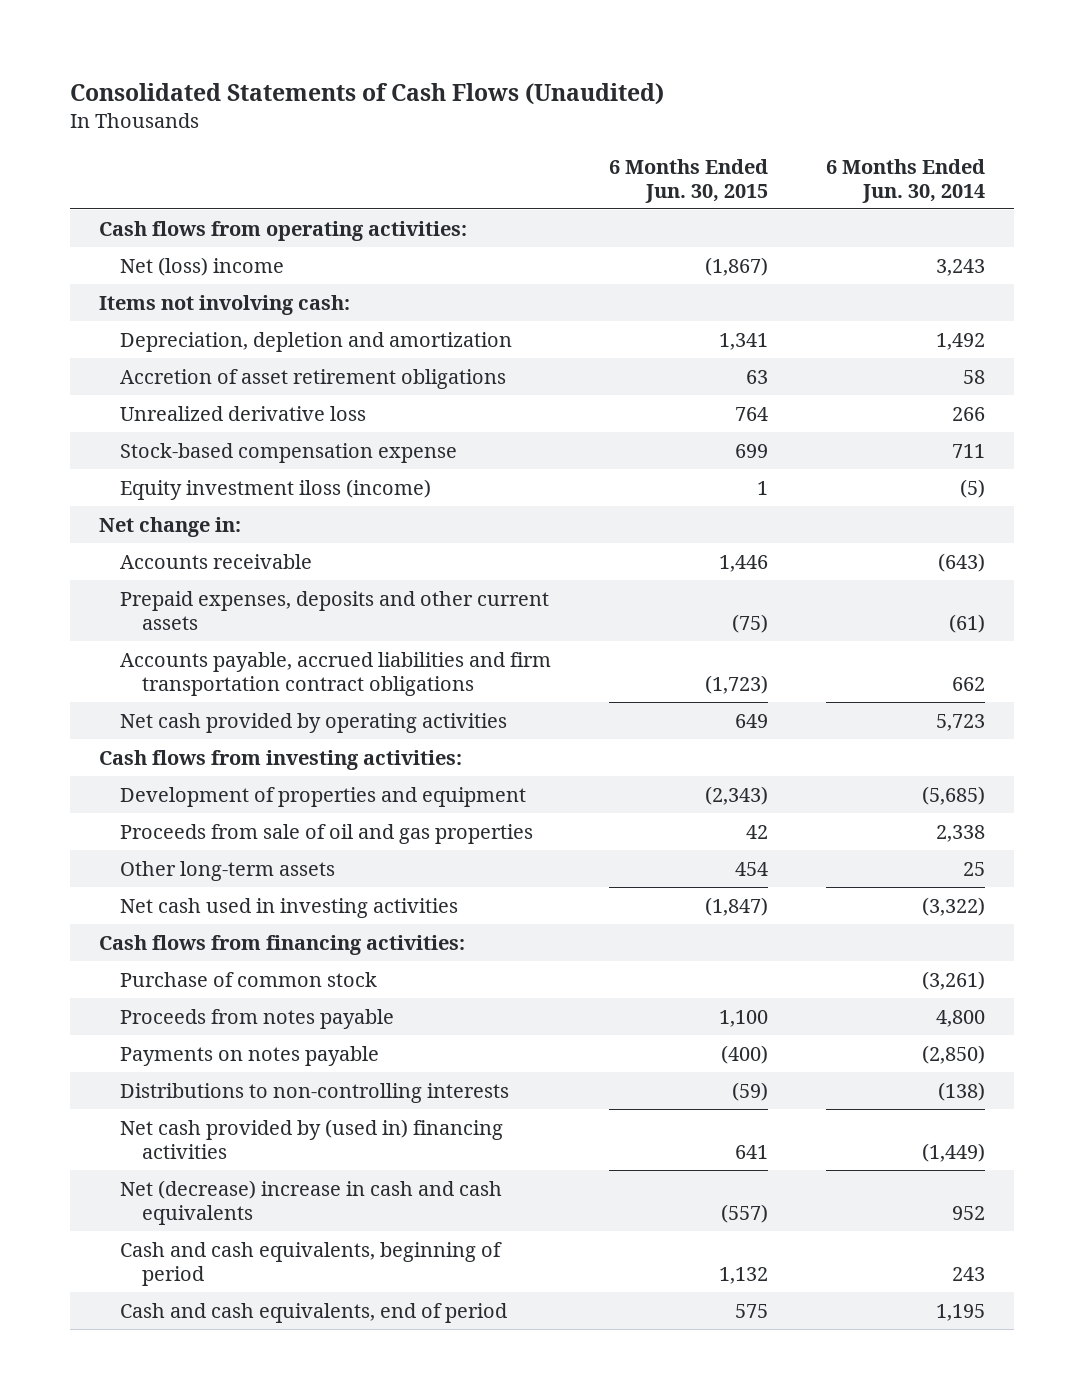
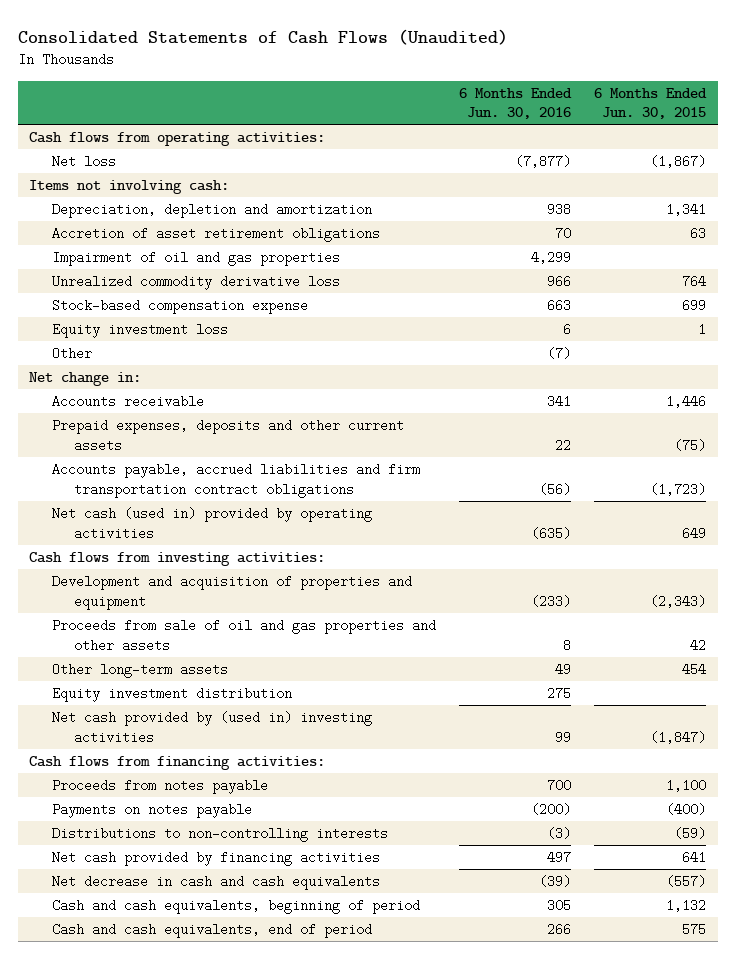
- | 6 Months Ended Jun. 30, 2015 | 6 Months Ended Jun. 30, 2014
+ | 6 Months Ended Jun. 30, 2016 | 6 Months Ended Jun. 30, 2015
- Net (loss) income | (1,867) | 3,243
+ Net loss | (7,877) | (1,867)
- Unrealized derivative loss | 764 | 266
+ Impairment of oil and gas properties | 4,299 |
+ Unrealized commodity derivative loss | 966 | 764
- Equity investment iloss (income) | 1 | (5)
+ Equity investment loss | 6 | 1
+ Other | (7) |
- Net cash provided by operating activities | 649 | 5,723
+ Net cash (used in) provided by operating activities | (635) | 649
- Development of properties and equipment | (2,343) | (5,685)
- Proceeds from sale of oil and gas properties | 42 | 2,338
+ Development and acquisition of properties and equipment | (233) | (2,343)
+ Proceeds from sale of oil and gas properties and other assets | 8 | 42
- Net cash used in investing activities | (1,847) | (3,322)
+ Equity investment distribution | 275 |
+ Net cash provided by (used in) investing activities | 99 | (1,847)
- Purchase of common stock | | (3,261)
- Net cash provided by (used in) financing activities | 641 | (1,449)
- Net (decrease) increase in cash and cash equivalents | (557) | 952
+ Net cash provided by financing activities | 497 | 641
+ Net decrease in cash and cash equivalents | (39) | (557)

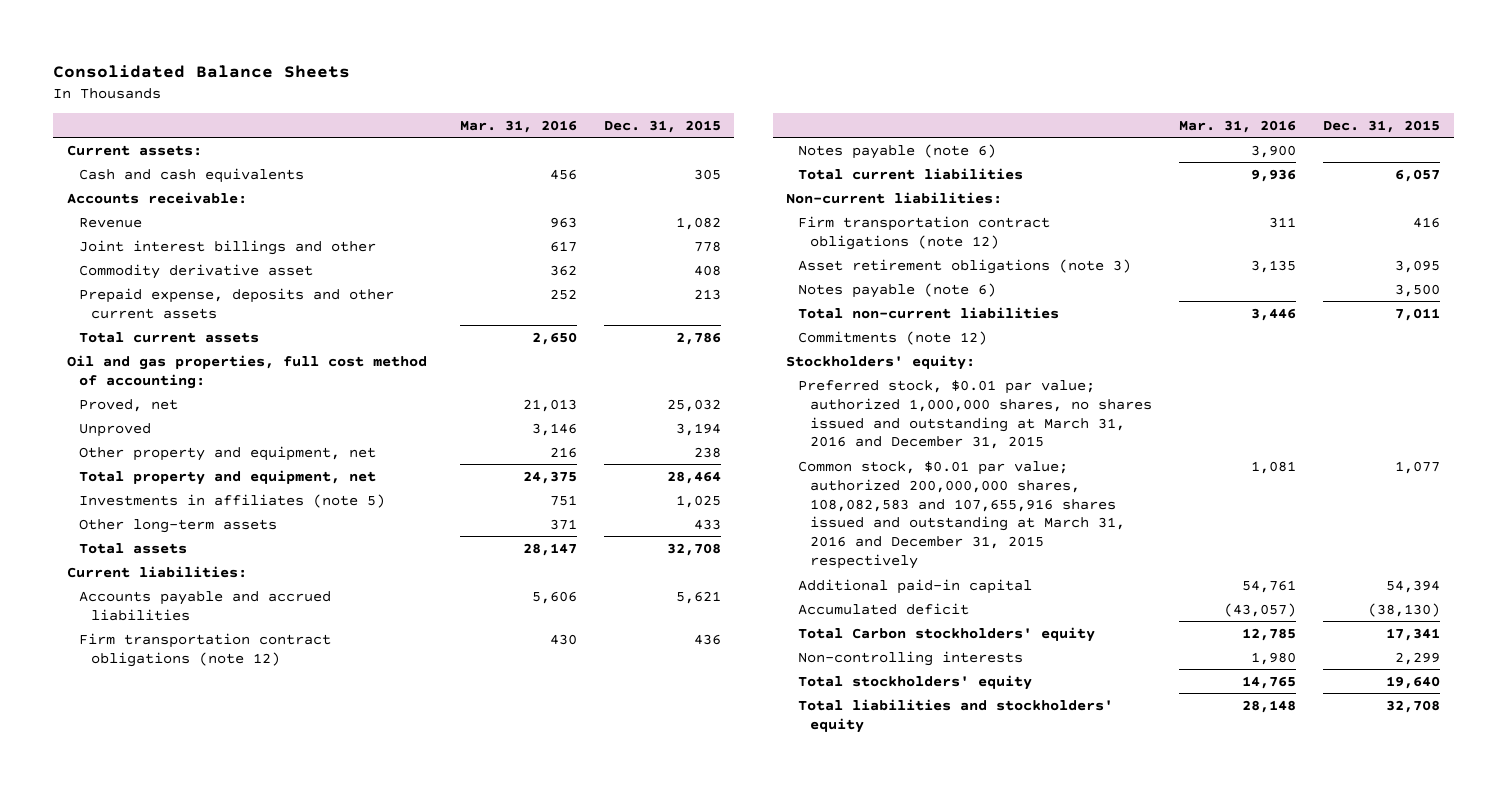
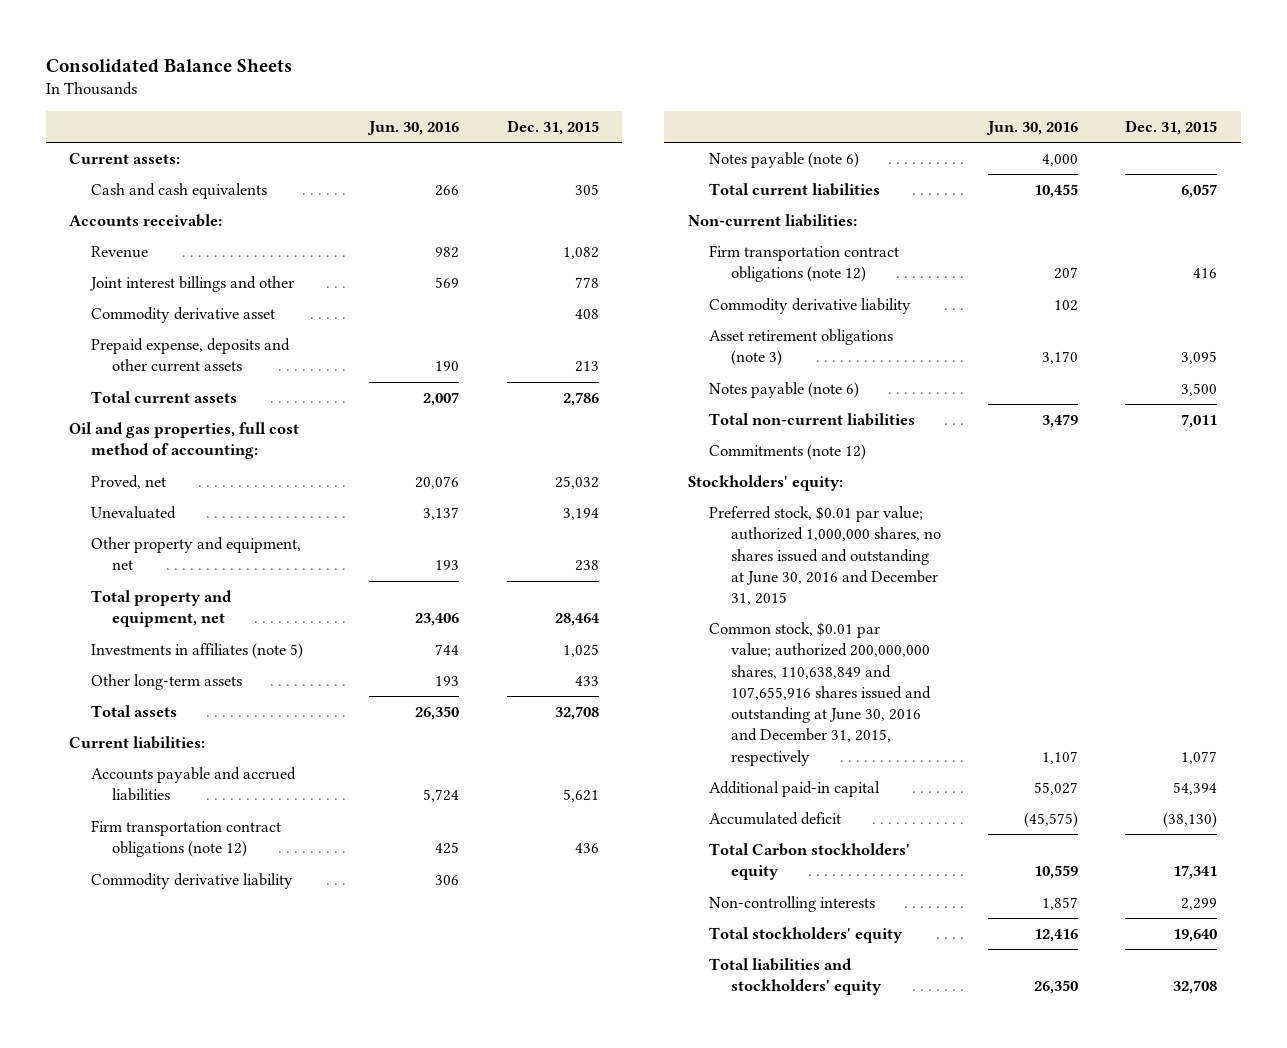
- | Mar. 31, 2016 | Dec. 31, 2015
+ | Jun. 30, 2016 | Dec. 31, 2015
- Unproved | 3,146 | 3,194
+ Unevaluated | 3,137 | 3,194
+ Commodity derivative liability | 306 |
+ Commodity derivative liability | 102 |
- Preferred stock, $0.01 par value; authorized 1,000,000 shares, no shares issued and outstanding at March 31, 2016 and December 31, 2015
- Common stock, $0.01 par value; authorized 200,000,000 shares, 108,082,583 and 107,655,916 shares issued and outstanding at March 31, 2016 and December 31, 2015 respectively | 1,081 | 1,077
+ Preferred stock, $0.01 par value; authorized 1,000,000 shares, no shares issued and outstanding at June 30, 2016 and December 31, 2015
+ Common stock, $0.01 par value; authorized 200,000,000 shares, 110,638,849 and 107,655,916 shares issued and outstanding at June 30, 2016 and December 31, 2015, respectively | 1,107 | 1,077

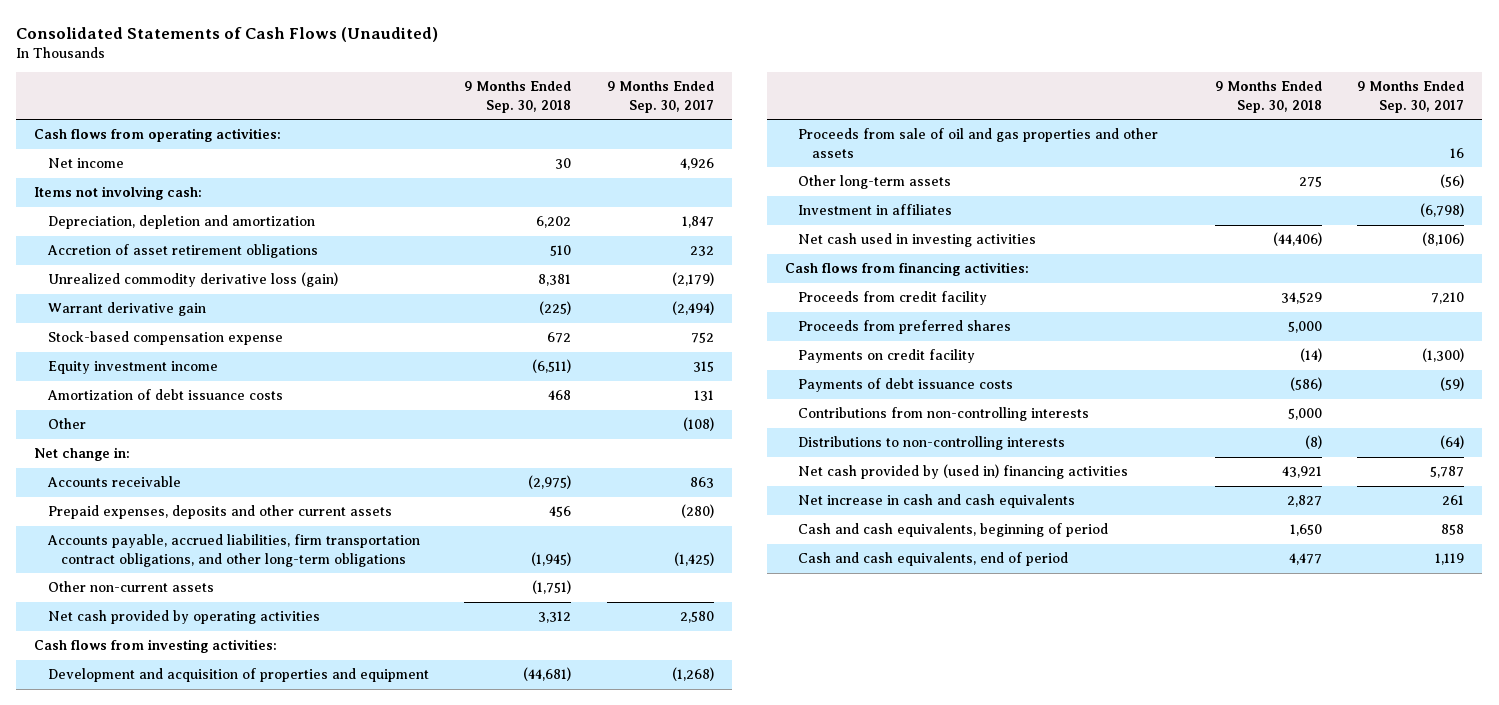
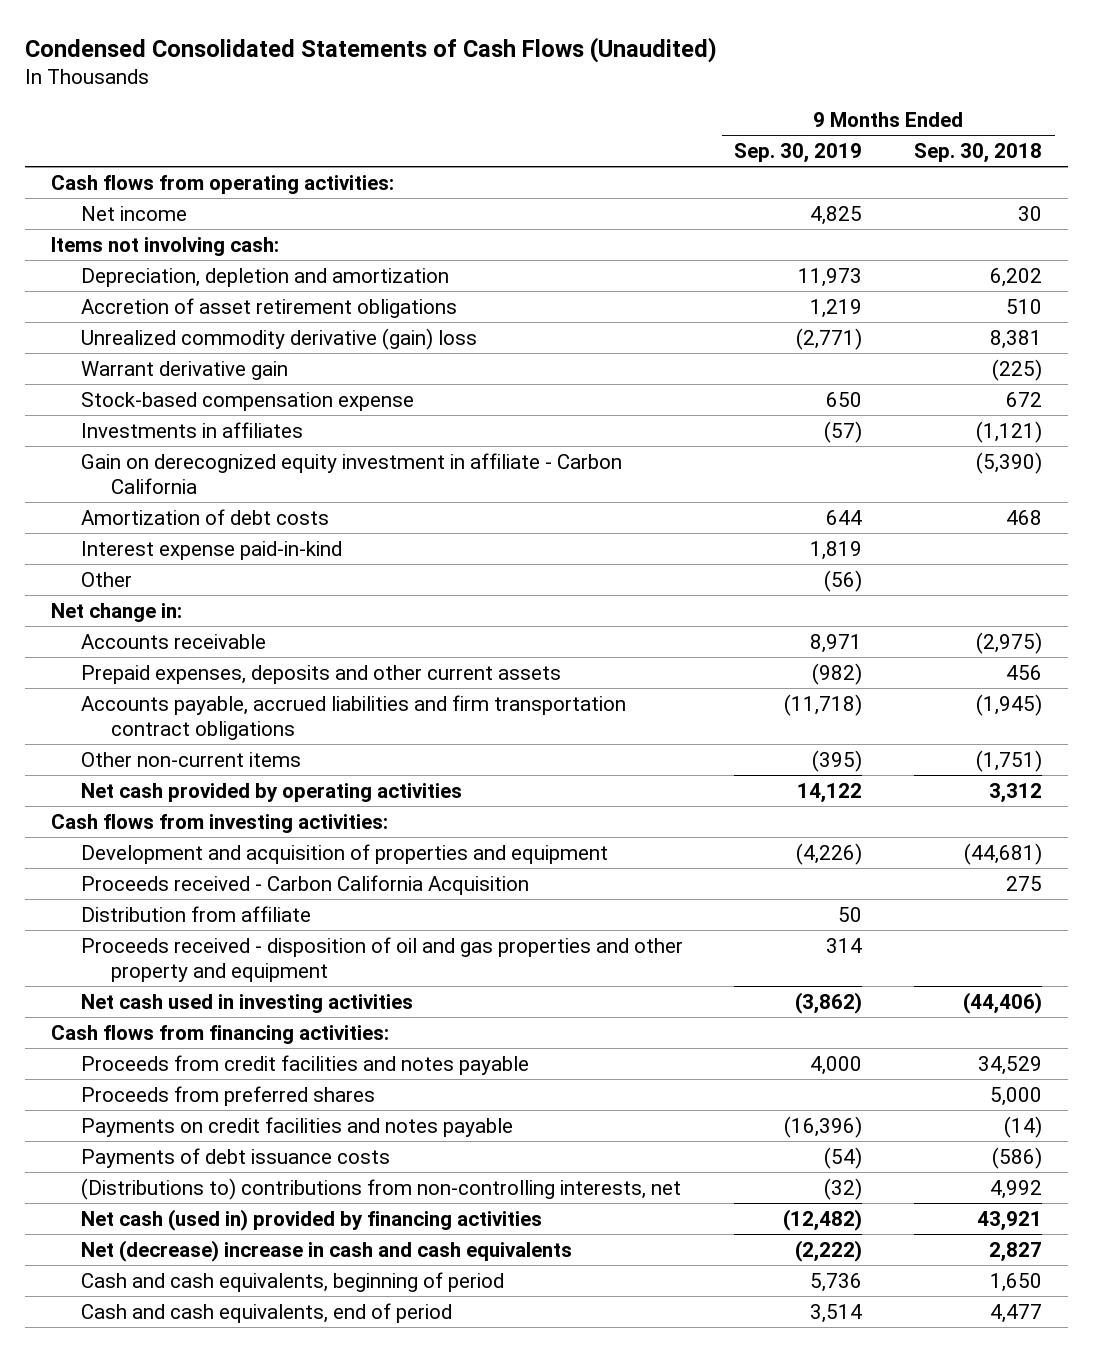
- Consolidated Statements of Cash Flows (Unaudited)
+ Condensed Consolidated Statements of Cash Flows (Unaudited)
- | 9 Months Ended Sep. 30, 2018 | 9 Months Ended Sep. 30, 2017
+ | 9 Months Ended Sep. 30, 2019 | 9 Months Ended Sep. 30, 2018
- Unrealized commodity derivative loss (gain) | 8,381 | (2,179)
+ Unrealized commodity derivative (gain) loss | (2,771) | 8,381
- Equity investment income | (6,511) | 315
- Amortization of debt issuance costs | 468 | 131
+ Investments in affiliates | (57) | (1,121)
+ Gain on derecognized equity investment in affiliate - Carbon California | | (5,390)
+ Amortization of debt costs | 644 | 468
+ Interest expense paid-in-kind | 1,819 |
- Accounts payable, accrued liabilities, firm transportation contract obligations, and other long-term obligations | (1,945) | (1,425)
- Other non-current assets | (1,751) |
+ Accounts payable, accrued liabilities and firm transportation contract obligations | (11,718) | (1,945)
+ Other non-current items | (395) | (1,751)
- Proceeds from sale of oil and gas properties and other assets | | 16
- Other long-term assets | 275 | (56)
- Investment in affiliates | | (6,798)
+ Proceeds received - Carbon California Acquisition | | 275
+ Distribution from affiliate | 50 |
+ Proceeds received - disposition of oil and gas properties and other property and equipment | 314 |
- Proceeds from credit facility | 34,529 | 7,210
+ Proceeds from credit facilities and notes payable | 4,000 | 34,529
- Payments on credit facility | (14) | (1,300)
+ Payments on credit facilities and notes payable | (16,396) | (14)
- Contributions from non-controlling interests | 5,000 |
- Distributions to non-controlling interests | (8) | (64)
- Net cash provided by (used in) financing activities | 43,921 | 5,787
- Net increase in cash and cash equivalents | 2,827 | 261
+ (Distributions to) contributions from non-controlling interests, net | (32) | 4,992
+ Net cash (used in) provided by financing activities | (12,482) | 43,921
+ Net (decrease) increase in cash and cash equivalents | (2,222) | 2,827

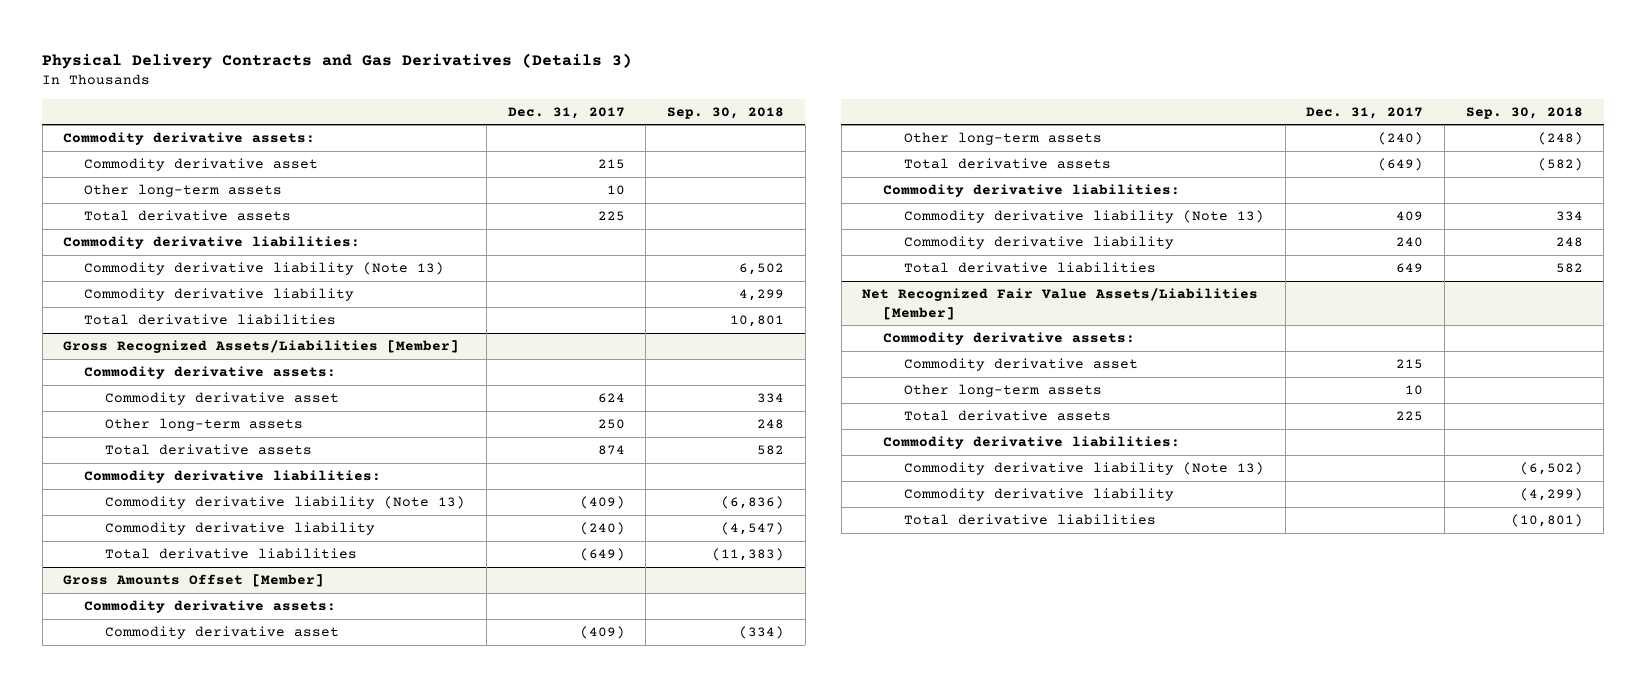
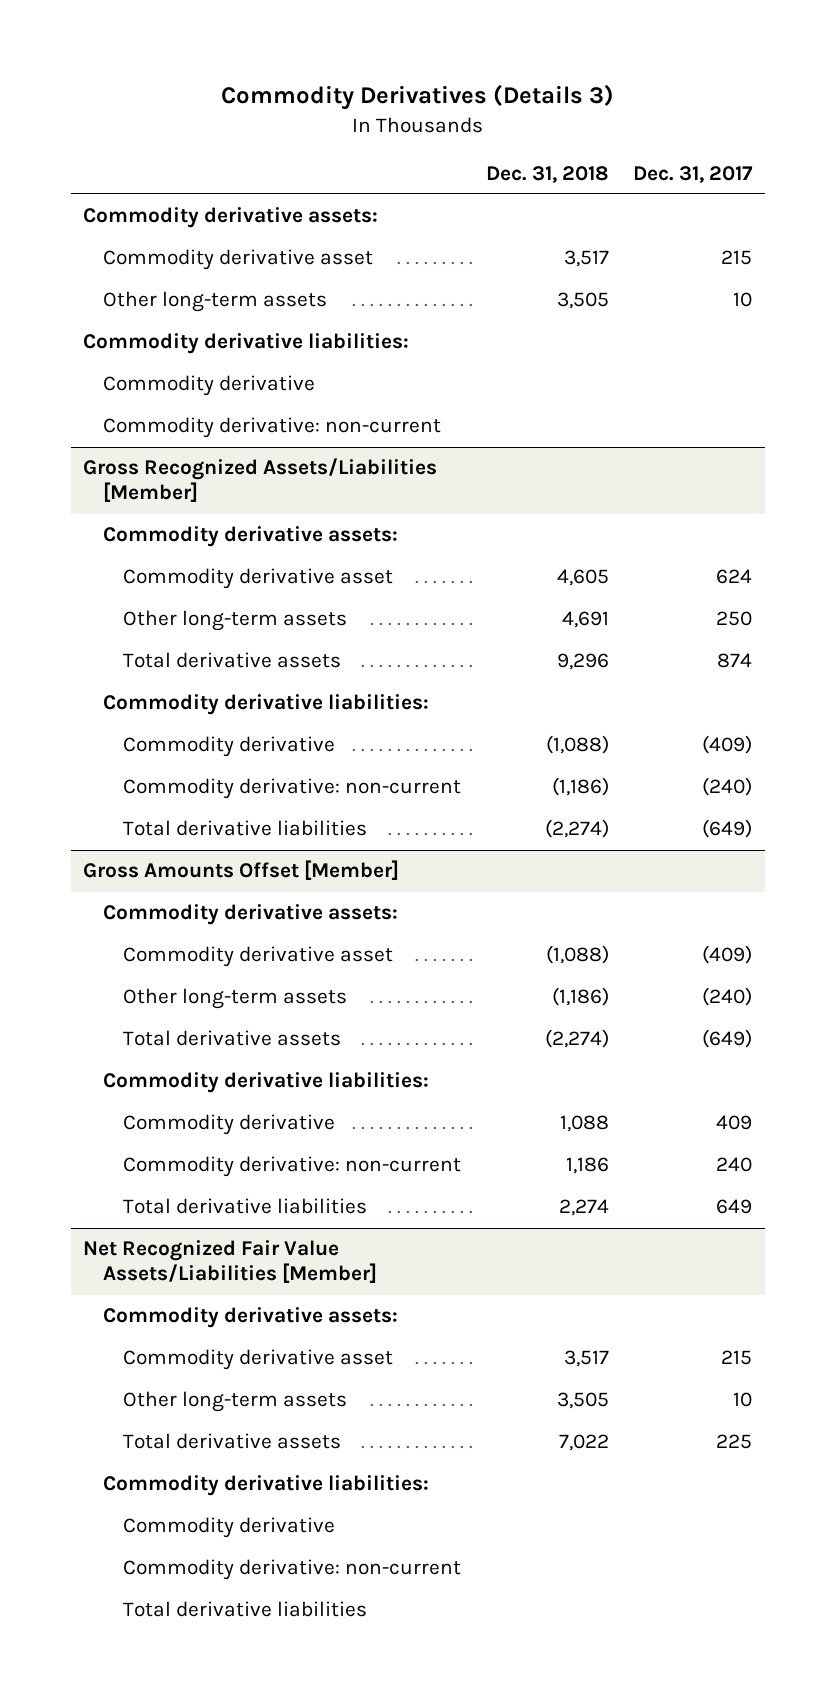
- Physical Delivery Contracts and Gas Derivatives (Details 3)
+ Commodity Derivatives (Details 3)
- | Dec. 31, 2017 | Sep. 30, 2018
+ | Dec. 31, 2018 | Dec. 31, 2017
- Total derivative assets | 225 |
- Commodity derivative liability (Note 13) | | 6,502
- Commodity derivative liability | | 4,299
- Total derivative liabilities | | 10,801
+ Commodity derivative
+ Commodity derivative: non-current
@ Gross Recognized Assets/Liabilities [Member]
- Commodity derivative liability (Note 13) | (409) | (6,836)
- Commodity derivative liability | (240) | (4,547)
+ Commodity derivative | (1,088) | (409)
+ Commodity derivative: non-current | (1,186) | (240)
@ Gross Amounts Offset [Member]
- Commodity derivative liability (Note 13) | 409 | 334
- Commodity derivative liability | 240 | 248
+ Commodity derivative | 1,088 | 409
+ Commodity derivative: non-current | 1,186 | 240
@ Net Recognized Fair Value Assets/Liabilities [Member]
- Commodity derivative liability (Note 13) | | (6,502)
- Commodity derivative liability | | (4,299)
+ Commodity derivative
+ Commodity derivative: non-current

